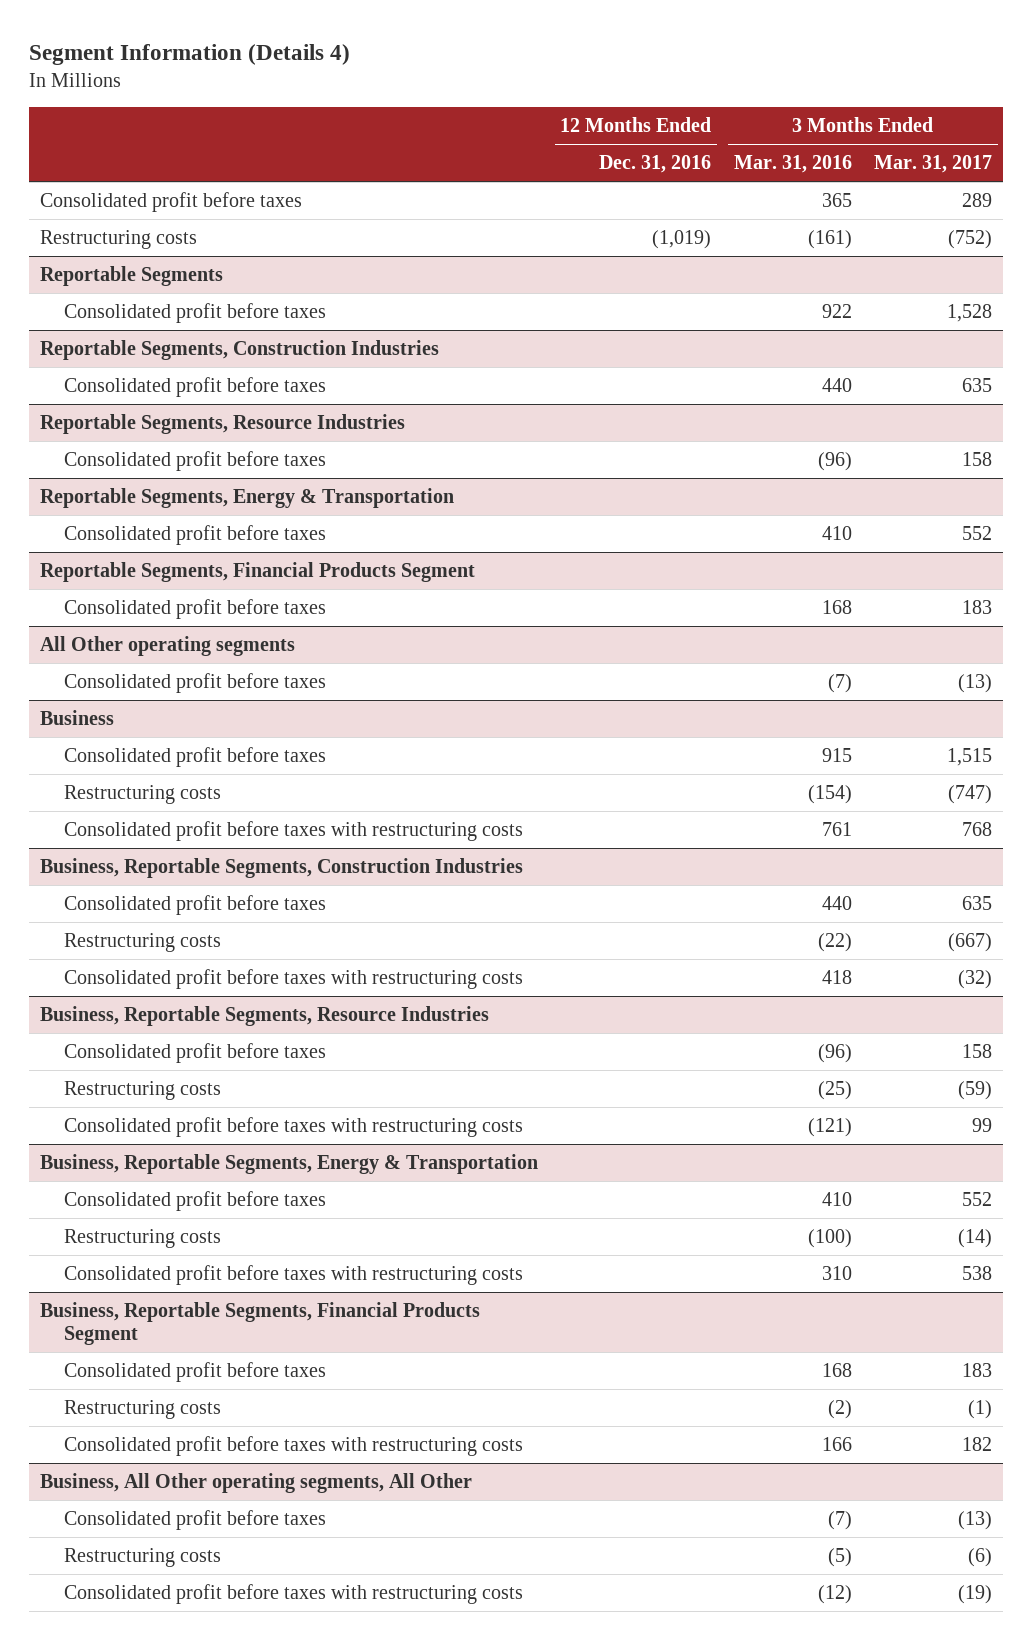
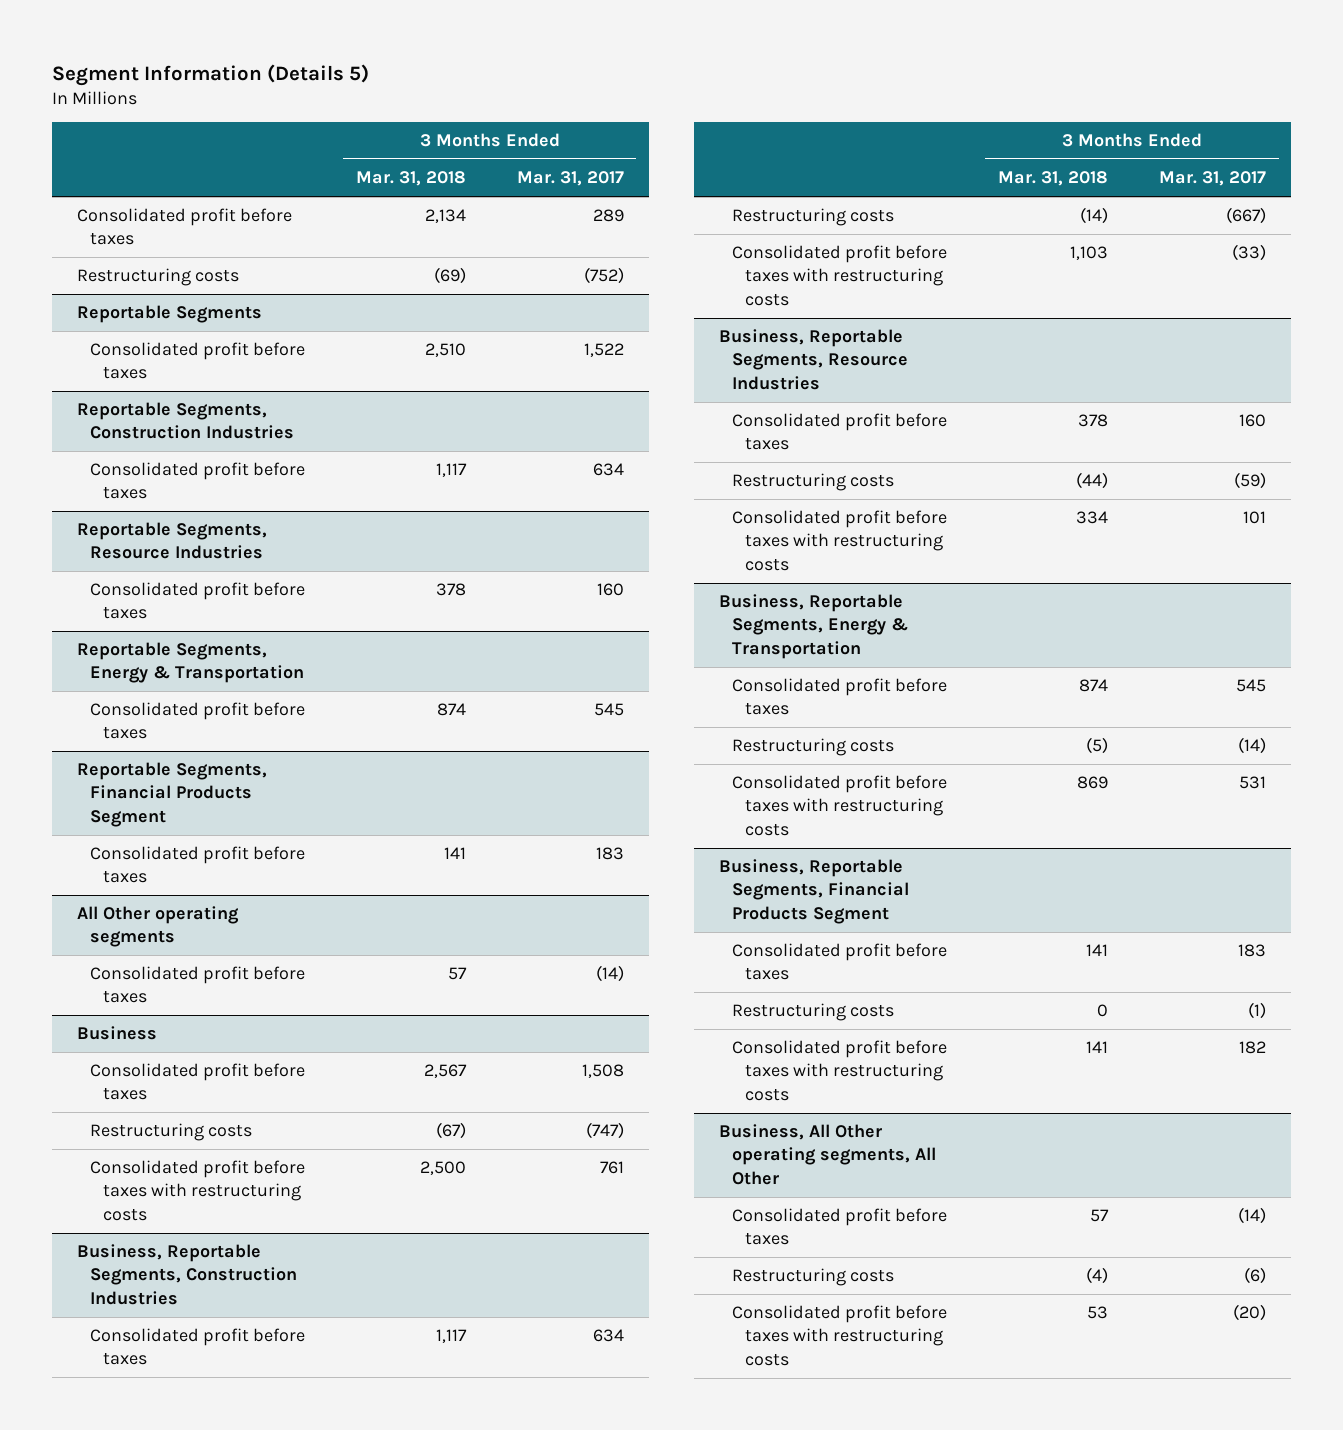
- Segment Information (Details 4)
+ Segment Information (Details 5)
- | 12 Months Ended Dec. 31, 2016 | 3 Months Ended Mar. 31, 2016 | 3 Months Ended Mar. 31, 2017
+ | 3 Months Ended Mar. 31, 2018 | 3 Months Ended Mar. 31, 2017
@ Reportable Segments
- Consolidated profit before taxes | | 922 | 1,528
+ Consolidated profit before taxes | 2,510 | 1,522
@ Reportable Segments, Construction Industries
- Consolidated profit before taxes | | 440 | 635
+ Consolidated profit before taxes | 1,117 | 634
@ Reportable Segments, Resource Industries
- Consolidated profit before taxes | | (96) | 158
+ Consolidated profit before taxes | 378 | 160
@ Reportable Segments, Energy & Transportation
- Consolidated profit before taxes | | 410 | 552
+ Consolidated profit before taxes | 874 | 545
@ All Other operating segments
- Consolidated profit before taxes | | (7) | (13)
+ Consolidated profit before taxes | 57 | (14)
@ Business
- Consolidated profit before taxes | | 915 | 1,515
+ Consolidated profit before taxes | 2,567 | 1,508
- Consolidated profit before taxes with restructuring costs | | 761 | 768
+ Consolidated profit before taxes with restructuring costs | 2,500 | 761
@ Business, Reportable Segments, Construction Industries
- Consolidated profit before taxes | | 440 | 635
+ Consolidated profit before taxes | 1,117 | 634
- Consolidated profit before taxes with restructuring costs | | 418 | (32)
+ Consolidated profit before taxes with restructuring costs | 1,103 | (33)
@ Business, Reportable Segments, Resource Industries
- Consolidated profit before taxes | | (96) | 158
+ Consolidated profit before taxes | 378 | 160
- Consolidated profit before taxes with restructuring costs | | (121) | 99
+ Consolidated profit before taxes with restructuring costs | 334 | 101
@ Business, Reportable Segments, Energy & Transportation
- Consolidated profit before taxes | | 410 | 552
+ Consolidated profit before taxes | 874 | 545
- Consolidated profit before taxes with restructuring costs | | 310 | 538
+ Consolidated profit before taxes with restructuring costs | 869 | 531
@ Business, All Other operating segments, All Other
- Consolidated profit before taxes | | (7) | (13)
+ Consolidated profit before taxes | 57 | (14)
- Consolidated profit before taxes with restructuring costs | | (12) | (19)
+ Consolidated profit before taxes with restructuring costs | 53 | (20)

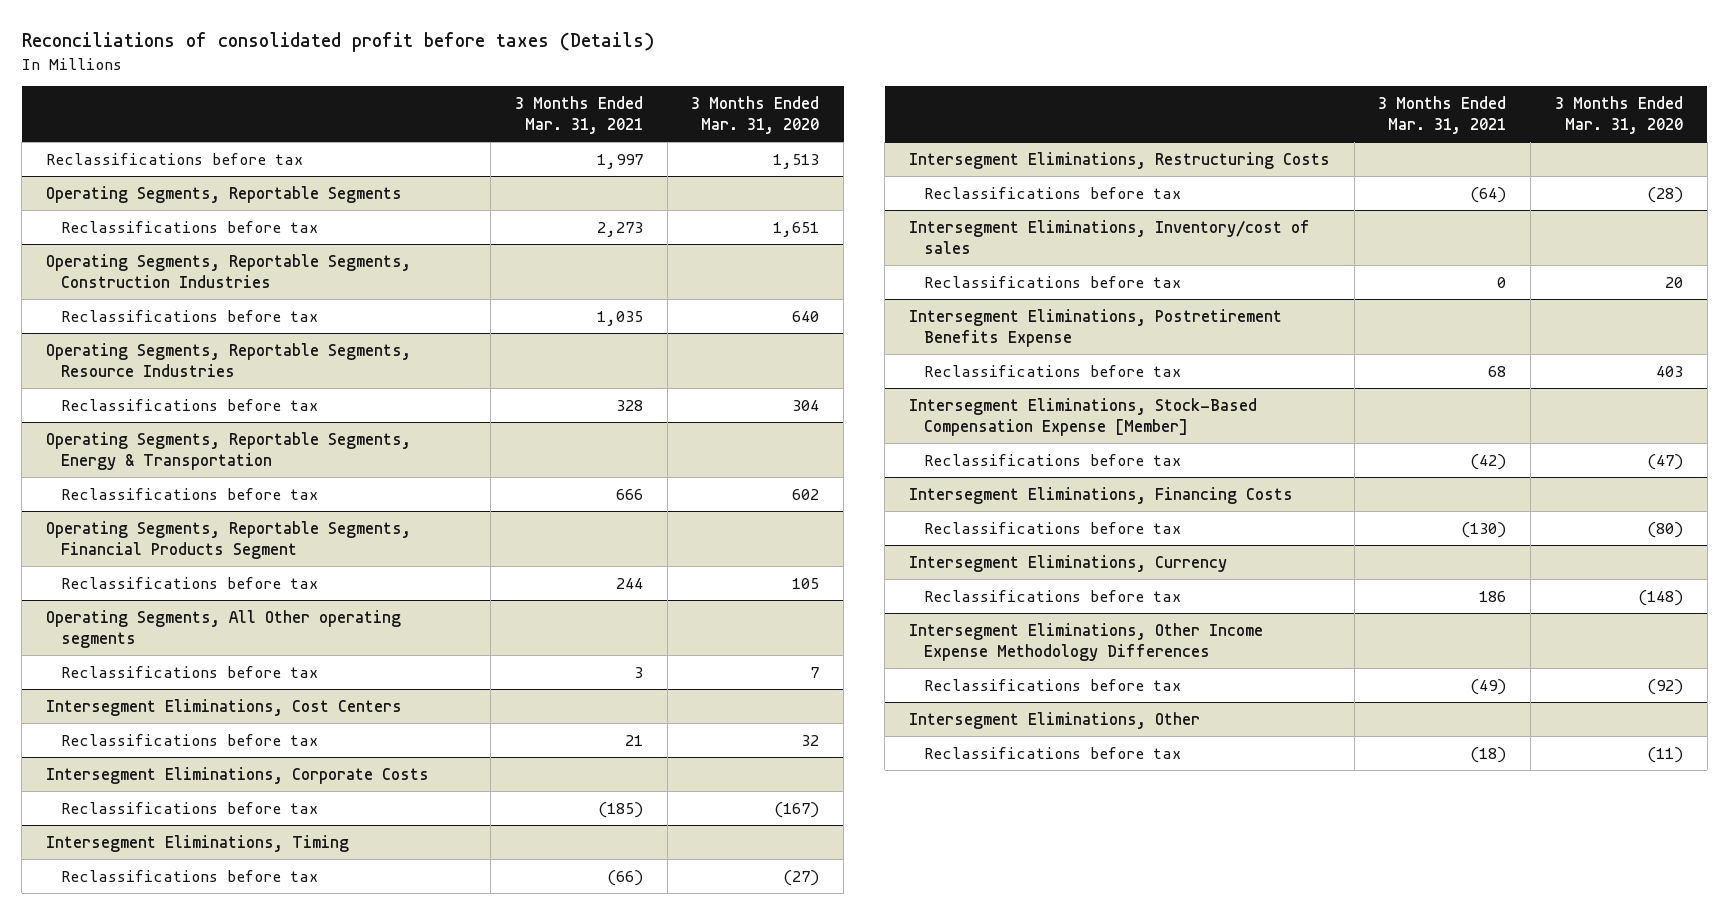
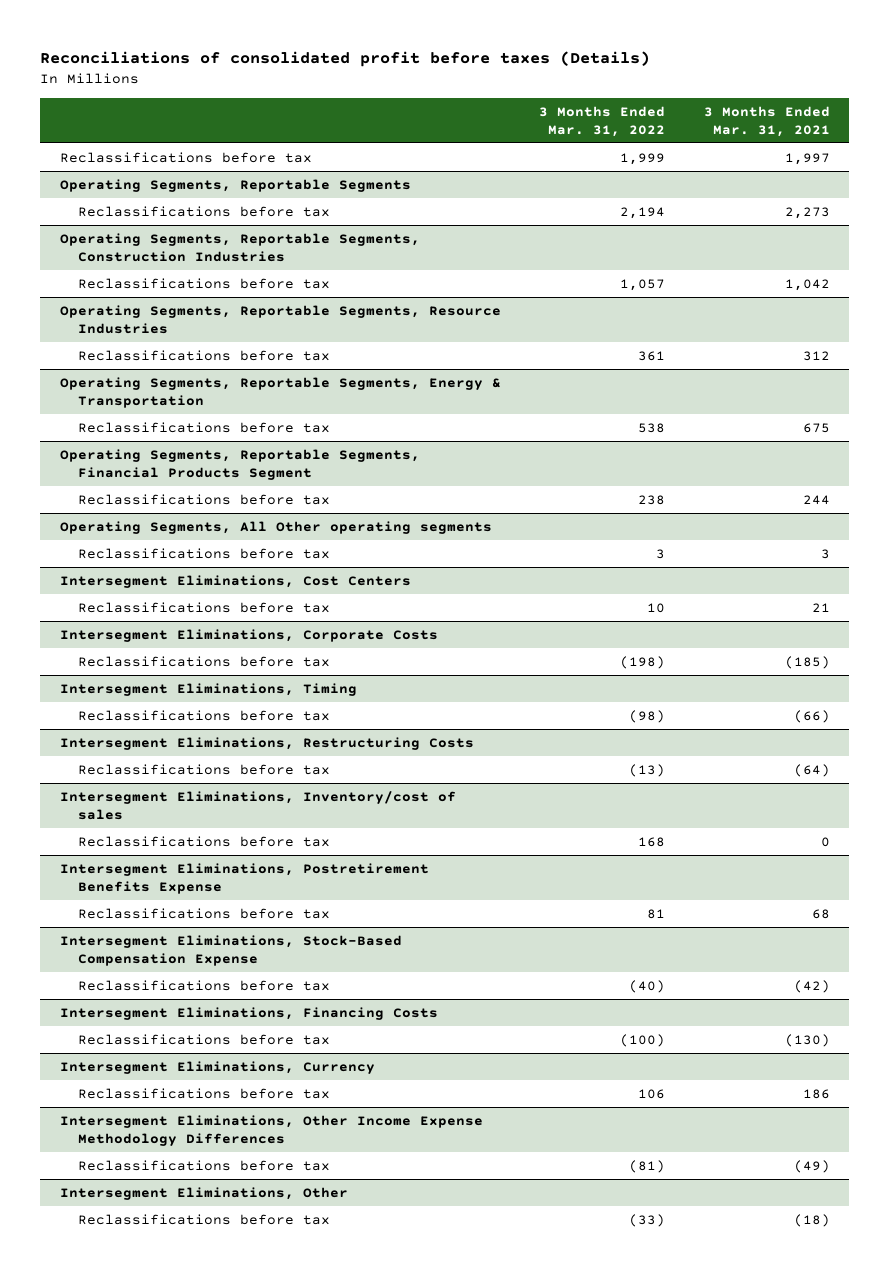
- | 3 Months Ended Mar. 31, 2021 | 3 Months Ended Mar. 31, 2020
+ | 3 Months Ended Mar. 31, 2022 | 3 Months Ended Mar. 31, 2021
@ Operating Segments, Reportable Segments, Construction Industries
- Reclassifications before tax | 1,035 | 640
+ Reclassifications before tax | 1,057 | 1,042
@ Operating Segments, Reportable Segments, Resource Industries
- Reclassifications before tax | 328 | 304
+ Reclassifications before tax | 361 | 312
@ Operating Segments, Reportable Segments, Energy & Transportation
- Reclassifications before tax | 666 | 602
+ Reclassifications before tax | 538 | 675
- Intersegment Eliminations, Stock-Based Compensation Expense [Member]
+ Intersegment Eliminations, Stock-Based Compensation Expense

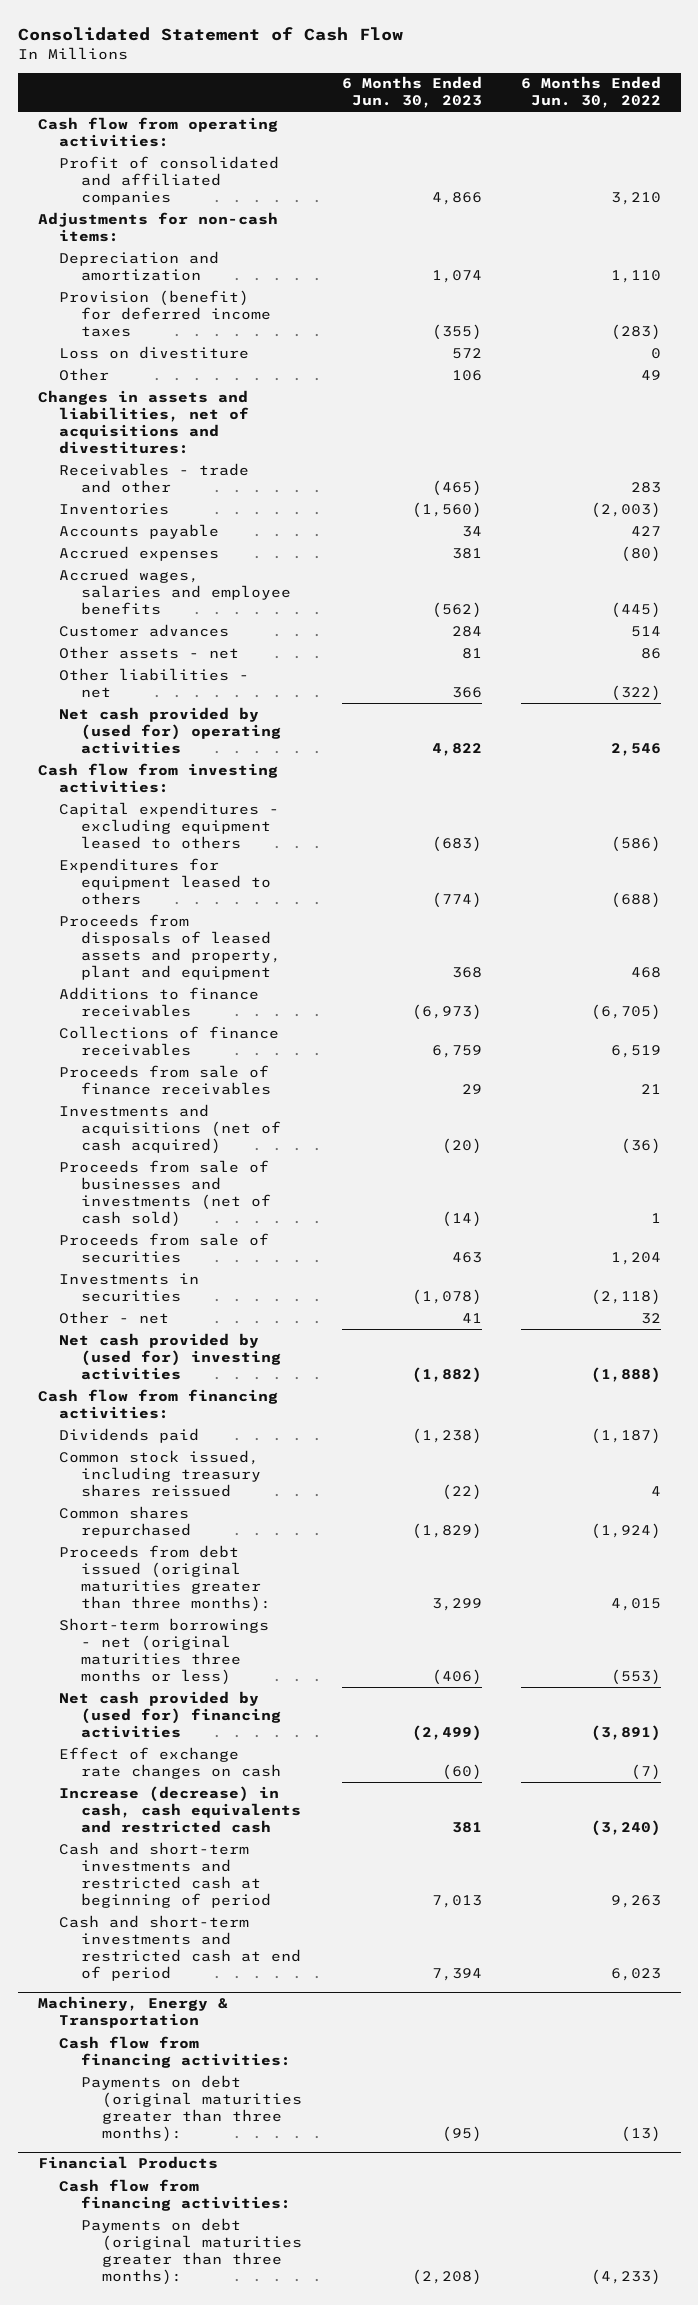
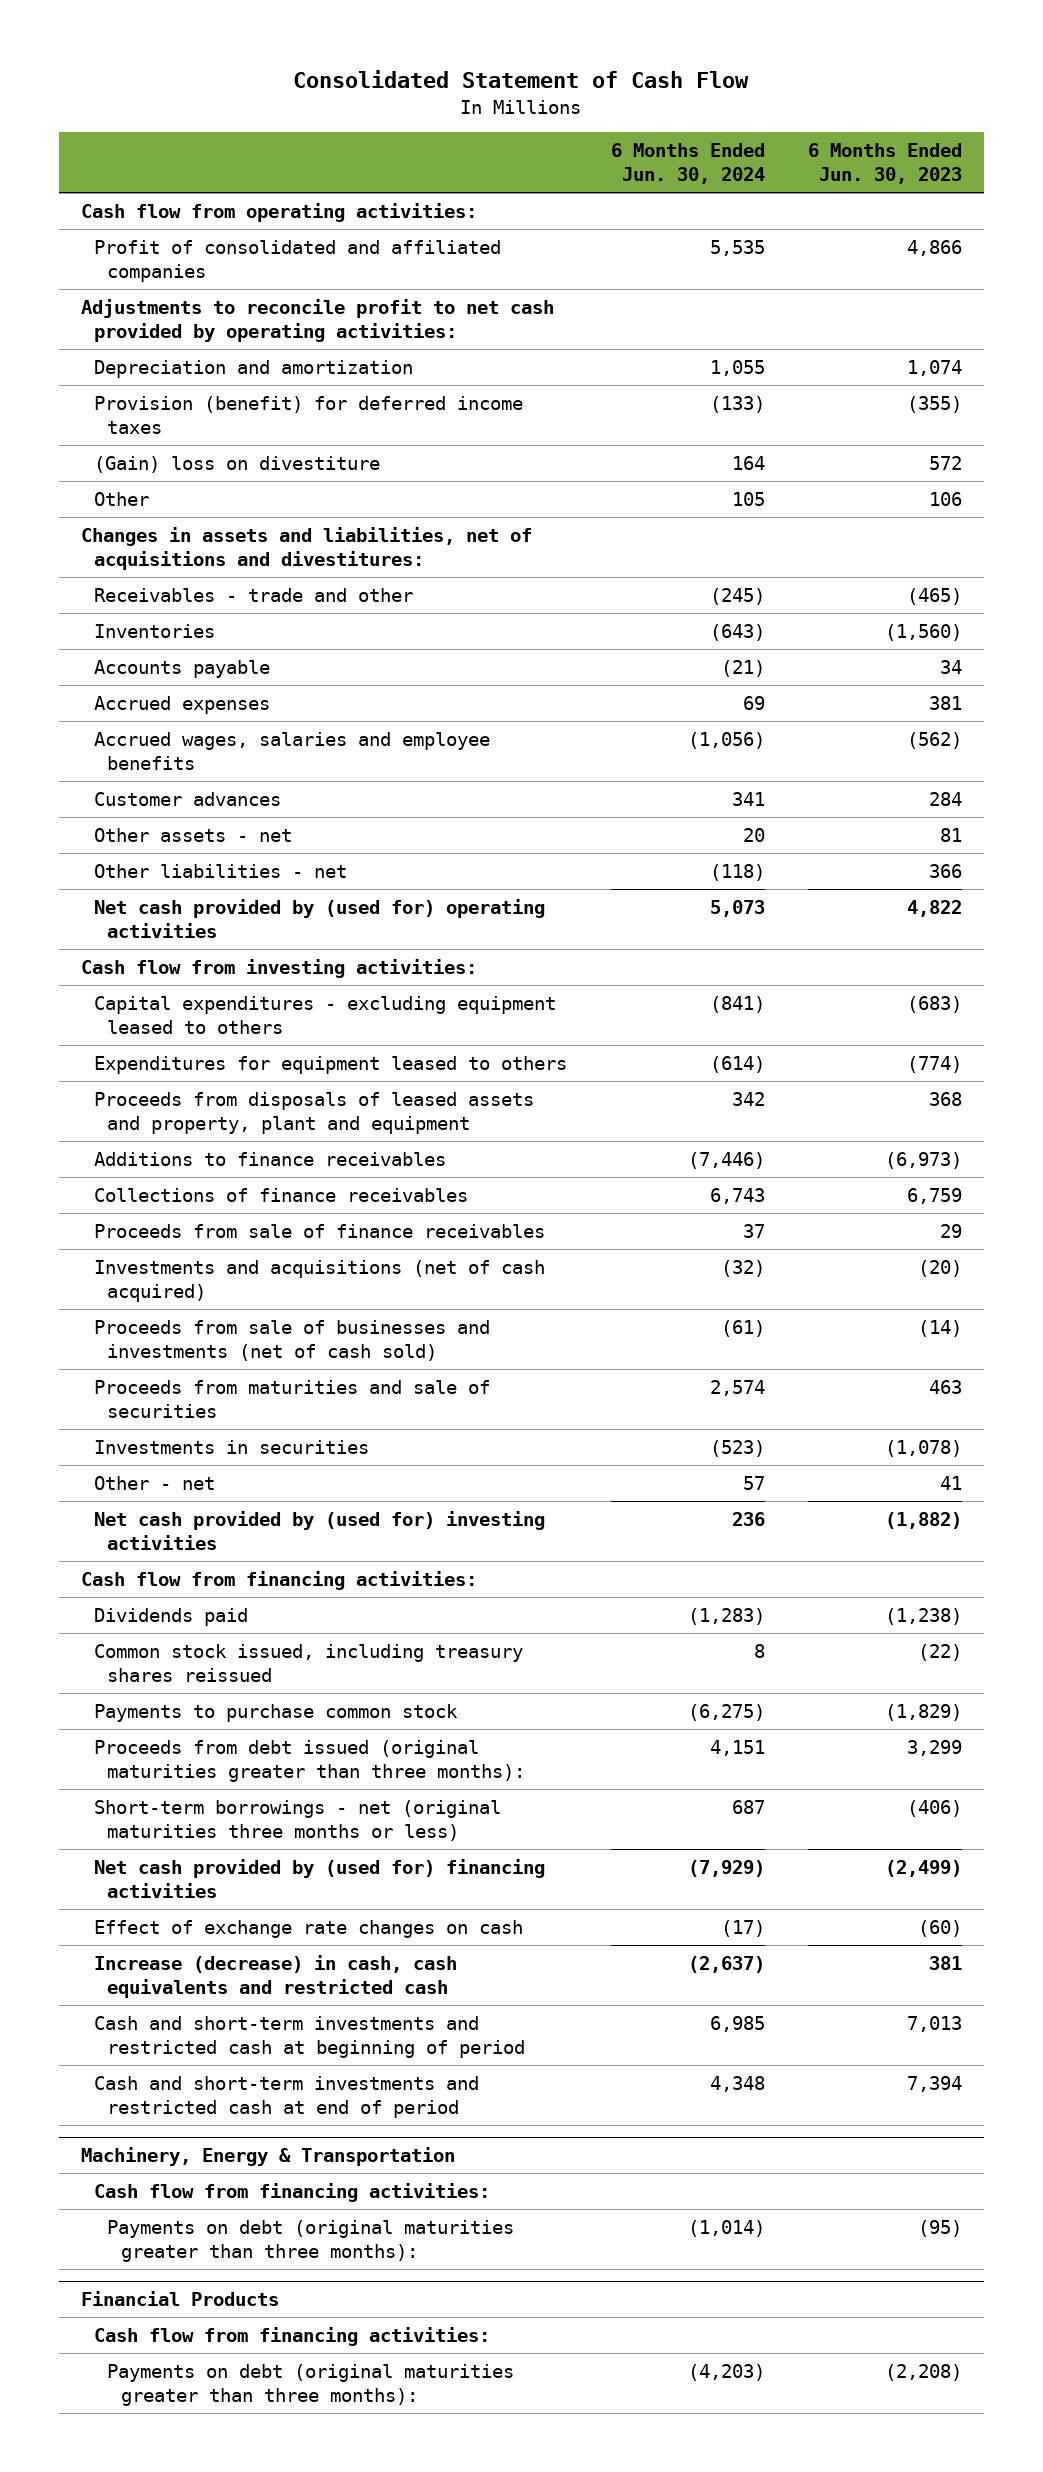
- | 6 Months Ended Jun. 30, 2023 | 6 Months Ended Jun. 30, 2022
+ | 6 Months Ended Jun. 30, 2024 | 6 Months Ended Jun. 30, 2023
- Adjustments for non-cash items:
+ Adjustments to reconcile profit to net cash provided by operating activities:
- Loss on divestiture | 572 | 0
+ (Gain) loss on divestiture | 164 | 572
- Proceeds from sale of securities | 463 | 1,204
+ Proceeds from maturities and sale of securities | 2,574 | 463
- Common shares repurchased | (1,829) | (1,924)
+ Payments to purchase common stock | (6,275) | (1,829)

